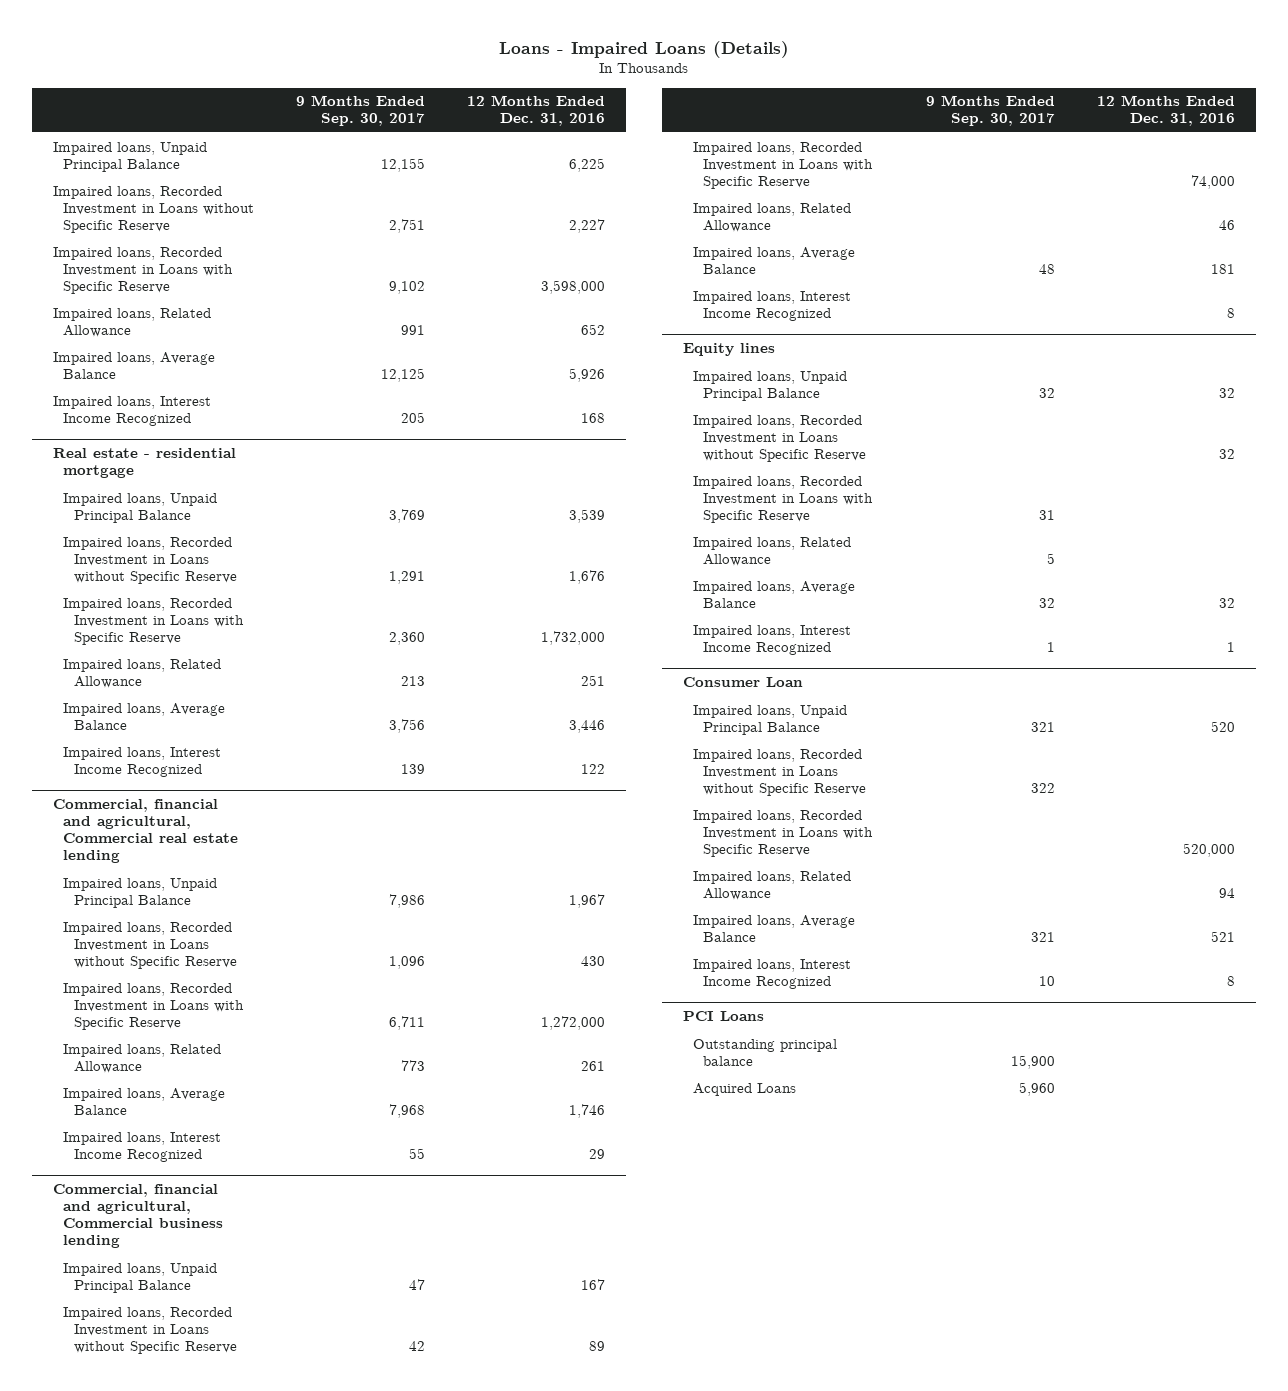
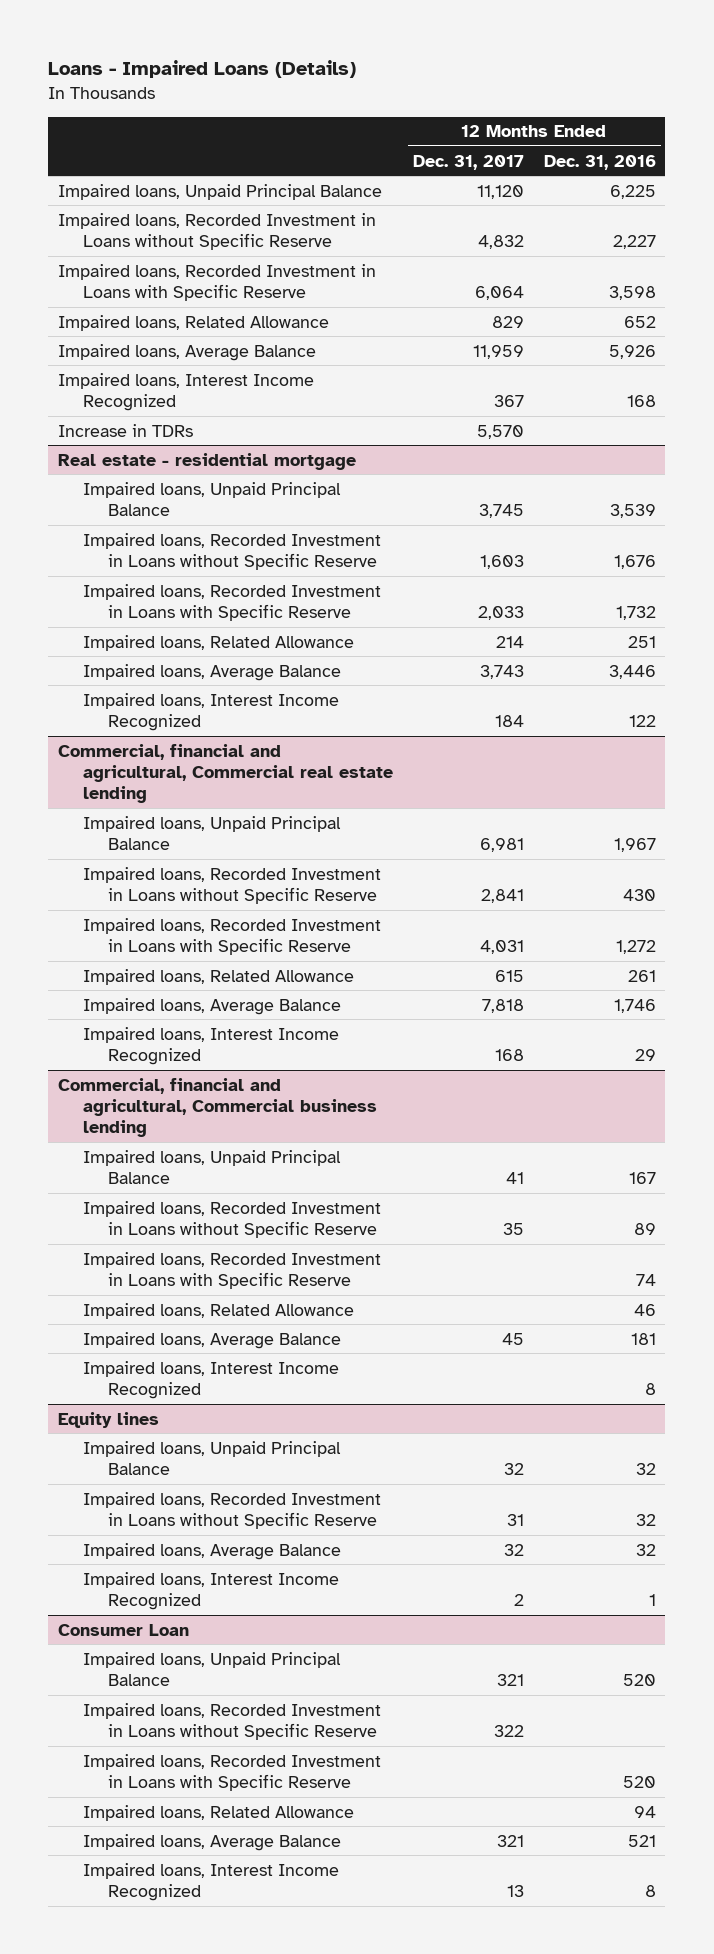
- | 9 Months Ended Sep. 30, 2017 | 12 Months Ended Dec. 31, 2016
+ | 12 Months Ended Dec. 31, 2017 | 12 Months Ended Dec. 31, 2016
- Impaired loans, Recorded Investment in Loans with Specific Reserve | 9,102 | 3,598,000
+ Impaired loans, Recorded Investment in Loans with Specific Reserve | 6,064 | 3,598
+ Increase in TDRs | 5,570 |
@ Real estate - residential mortgage
- Impaired loans, Recorded Investment in Loans with Specific Reserve | 2,360 | 1,732,000
+ Impaired loans, Recorded Investment in Loans with Specific Reserve | 2,033 | 1,732
@ Commercial, financial and agricultural, Commercial real estate lending
- Impaired loans, Recorded Investment in Loans with Specific Reserve | 6,711 | 1,272,000
+ Impaired loans, Recorded Investment in Loans with Specific Reserve | 4,031 | 1,272
@ Commercial, financial and agricultural, Commercial business lending
- Impaired loans, Recorded Investment in Loans with Specific Reserve | | 74,000
+ Impaired loans, Recorded Investment in Loans with Specific Reserve | | 74
@ Equity lines
- Impaired loans, Recorded Investment in Loans with Specific Reserve | 31 |
- Impaired loans, Related Allowance | 5 |
@ Consumer Loan
- Impaired loans, Recorded Investment in Loans with Specific Reserve | | 520,000
+ Impaired loans, Recorded Investment in Loans with Specific Reserve | | 520
- PCI Loans
- Outstanding principal balance | 15,900 |
- Acquired Loans | 5,960 |

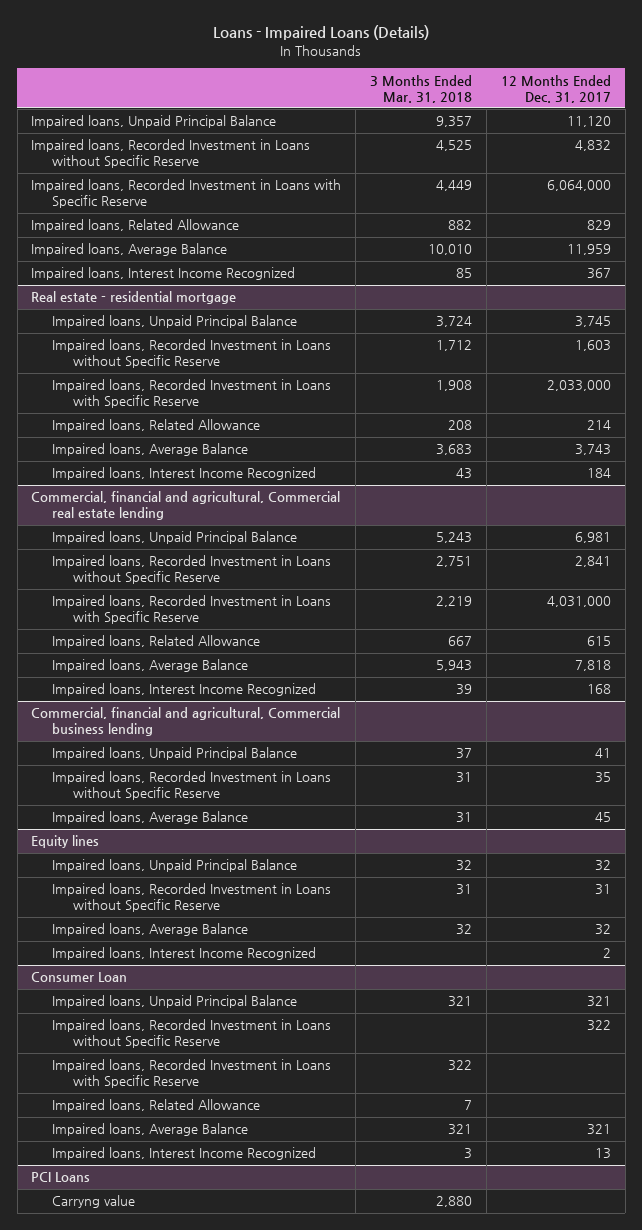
- | 12 Months Ended Dec. 31, 2017 | 12 Months Ended Dec. 31, 2016
+ | 3 Months Ended Mar. 31, 2018 | 12 Months Ended Dec. 31, 2017
- Impaired loans, Recorded Investment in Loans with Specific Reserve | 6,064 | 3,598
+ Impaired loans, Recorded Investment in Loans with Specific Reserve | 4,449 | 6,064,000
- Increase in TDRs | 5,570 |
@ Real estate - residential mortgage
- Impaired loans, Recorded Investment in Loans with Specific Reserve | 2,033 | 1,732
+ Impaired loans, Recorded Investment in Loans with Specific Reserve | 1,908 | 2,033,000
@ Commercial, financial and agricultural, Commercial real estate lending
- Impaired loans, Recorded Investment in Loans with Specific Reserve | 4,031 | 1,272
+ Impaired loans, Recorded Investment in Loans with Specific Reserve | 2,219 | 4,031,000
@ Commercial, financial and agricultural, Commercial business lending
- Impaired loans, Recorded Investment in Loans with Specific Reserve | | 74
- Impaired loans, Related Allowance | | 46
- Impaired loans, Interest Income Recognized | | 8
+ PCI Loans
+ Carryng value | 2,880 |

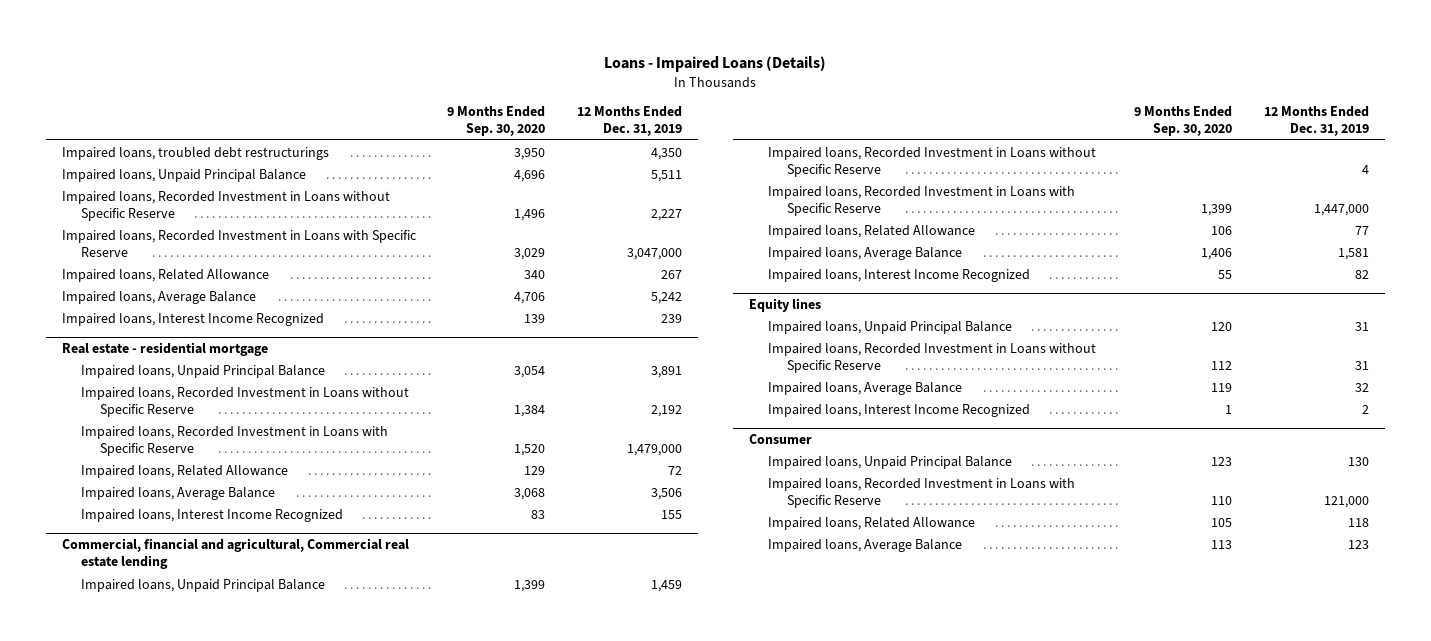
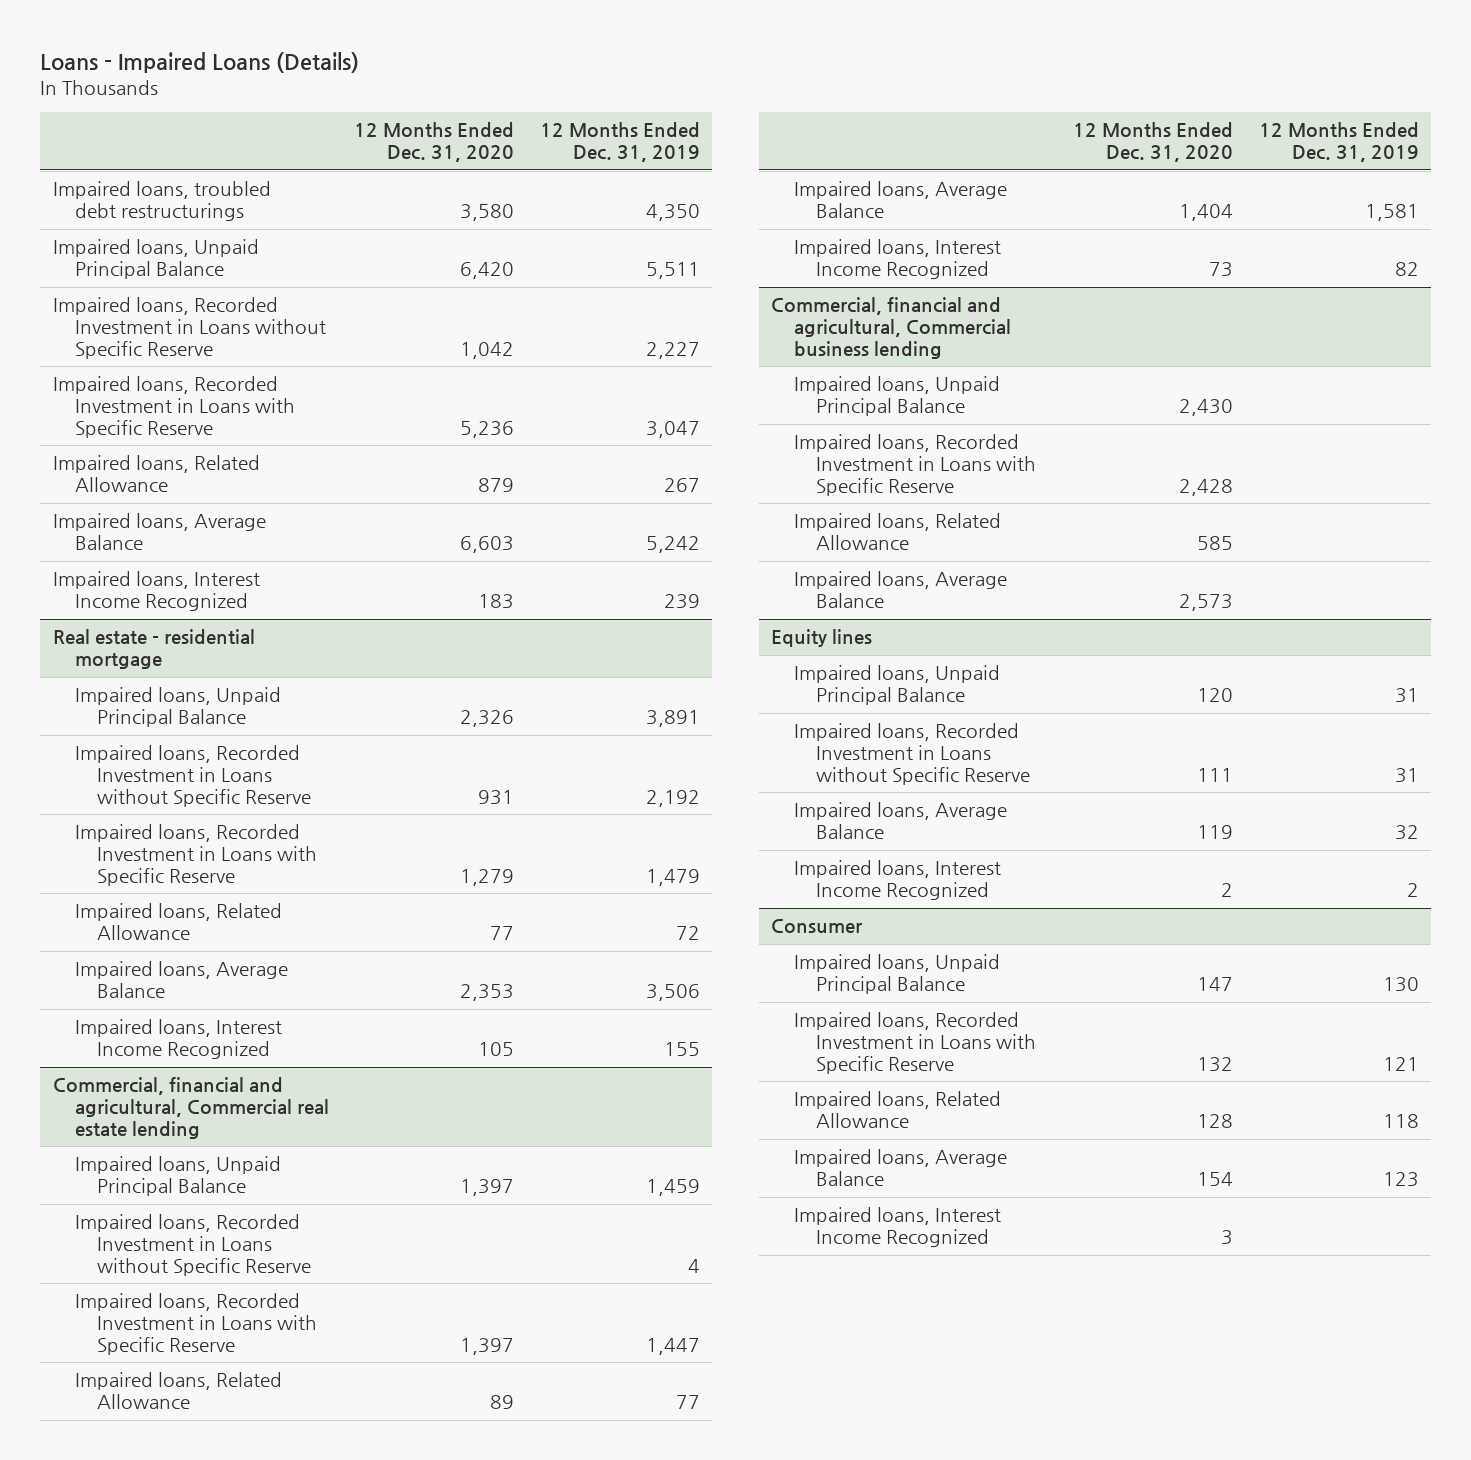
- | 9 Months Ended Sep. 30, 2020 | 12 Months Ended Dec. 31, 2019
+ | 12 Months Ended Dec. 31, 2020 | 12 Months Ended Dec. 31, 2019
- Impaired loans, Recorded Investment in Loans with Specific Reserve | 3,029 | 3,047,000
+ Impaired loans, Recorded Investment in Loans with Specific Reserve | 5,236 | 3,047
@ Real estate - residential mortgage
- Impaired loans, Recorded Investment in Loans with Specific Reserve | 1,520 | 1,479,000
+ Impaired loans, Recorded Investment in Loans with Specific Reserve | 1,279 | 1,479
@ Commercial, financial and agricultural, Commercial real estate lending
- Impaired loans, Recorded Investment in Loans with Specific Reserve | 1,399 | 1,447,000
+ Impaired loans, Recorded Investment in Loans with Specific Reserve | 1,397 | 1,447
+ Commercial, financial and agricultural, Commercial business lending
+ Impaired loans, Unpaid Principal Balance | 2,430 |
+ Impaired loans, Recorded Investment in Loans with Specific Reserve | 2,428 |
+ Impaired loans, Related Allowance | 585 |
+ Impaired loans, Average Balance | 2,573 |
@ Consumer
- Impaired loans, Recorded Investment in Loans with Specific Reserve | 110 | 121,000
+ Impaired loans, Recorded Investment in Loans with Specific Reserve | 132 | 121
+ Impaired loans, Interest Income Recognized | 3 |

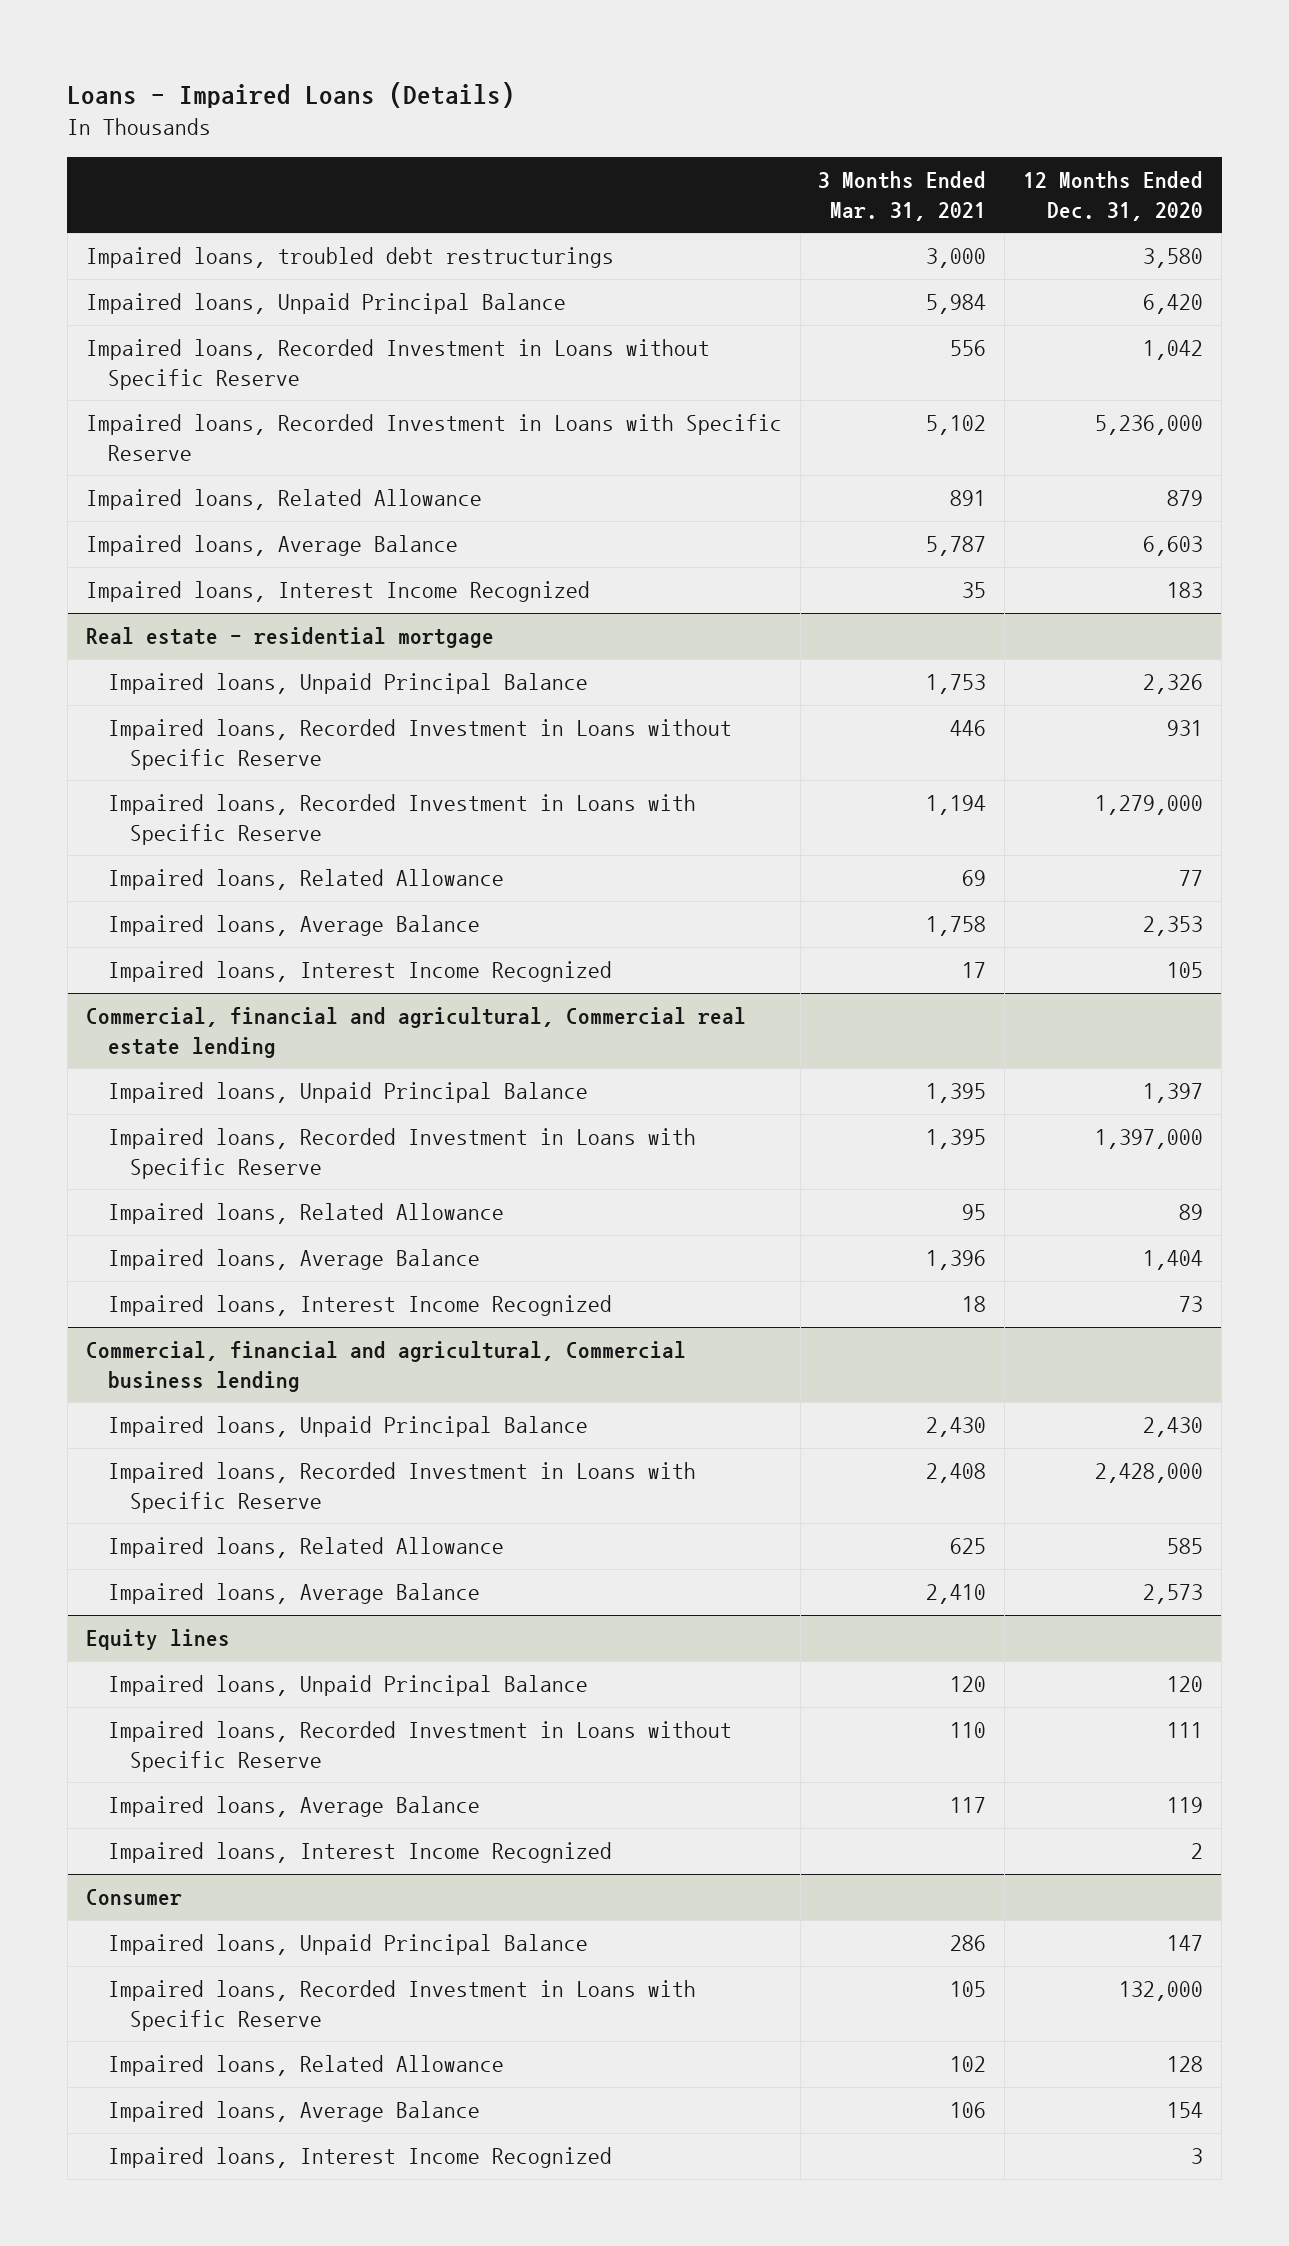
- | 12 Months Ended Dec. 31, 2020 | 12 Months Ended Dec. 31, 2019
+ | 3 Months Ended Mar. 31, 2021 | 12 Months Ended Dec. 31, 2020
- Impaired loans, Recorded Investment in Loans with Specific Reserve | 5,236 | 3,047
+ Impaired loans, Recorded Investment in Loans with Specific Reserve | 5,102 | 5,236,000
@ Real estate - residential mortgage
- Impaired loans, Recorded Investment in Loans with Specific Reserve | 1,279 | 1,479
+ Impaired loans, Recorded Investment in Loans with Specific Reserve | 1,194 | 1,279,000
@ Commercial, financial and agricultural, Commercial real estate lending
- Impaired loans, Recorded Investment in Loans without Specific Reserve | | 4
- Impaired loans, Recorded Investment in Loans with Specific Reserve | 1,397 | 1,447
+ Impaired loans, Recorded Investment in Loans with Specific Reserve | 1,395 | 1,397,000
@ Commercial, financial and agricultural, Commercial business lending
- Impaired loans, Recorded Investment in Loans with Specific Reserve | 2,428 |
+ Impaired loans, Recorded Investment in Loans with Specific Reserve | 2,408 | 2,428,000
@ Consumer
- Impaired loans, Recorded Investment in Loans with Specific Reserve | 132 | 121
+ Impaired loans, Recorded Investment in Loans with Specific Reserve | 105 | 132,000

